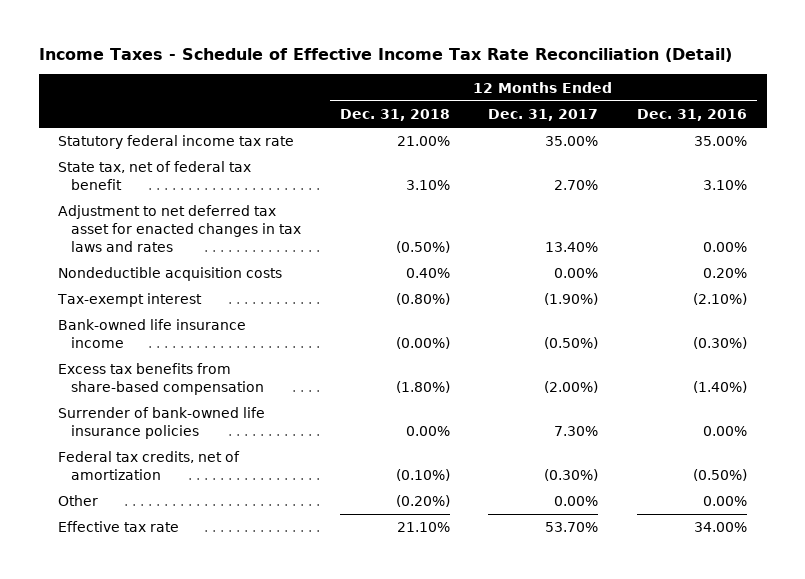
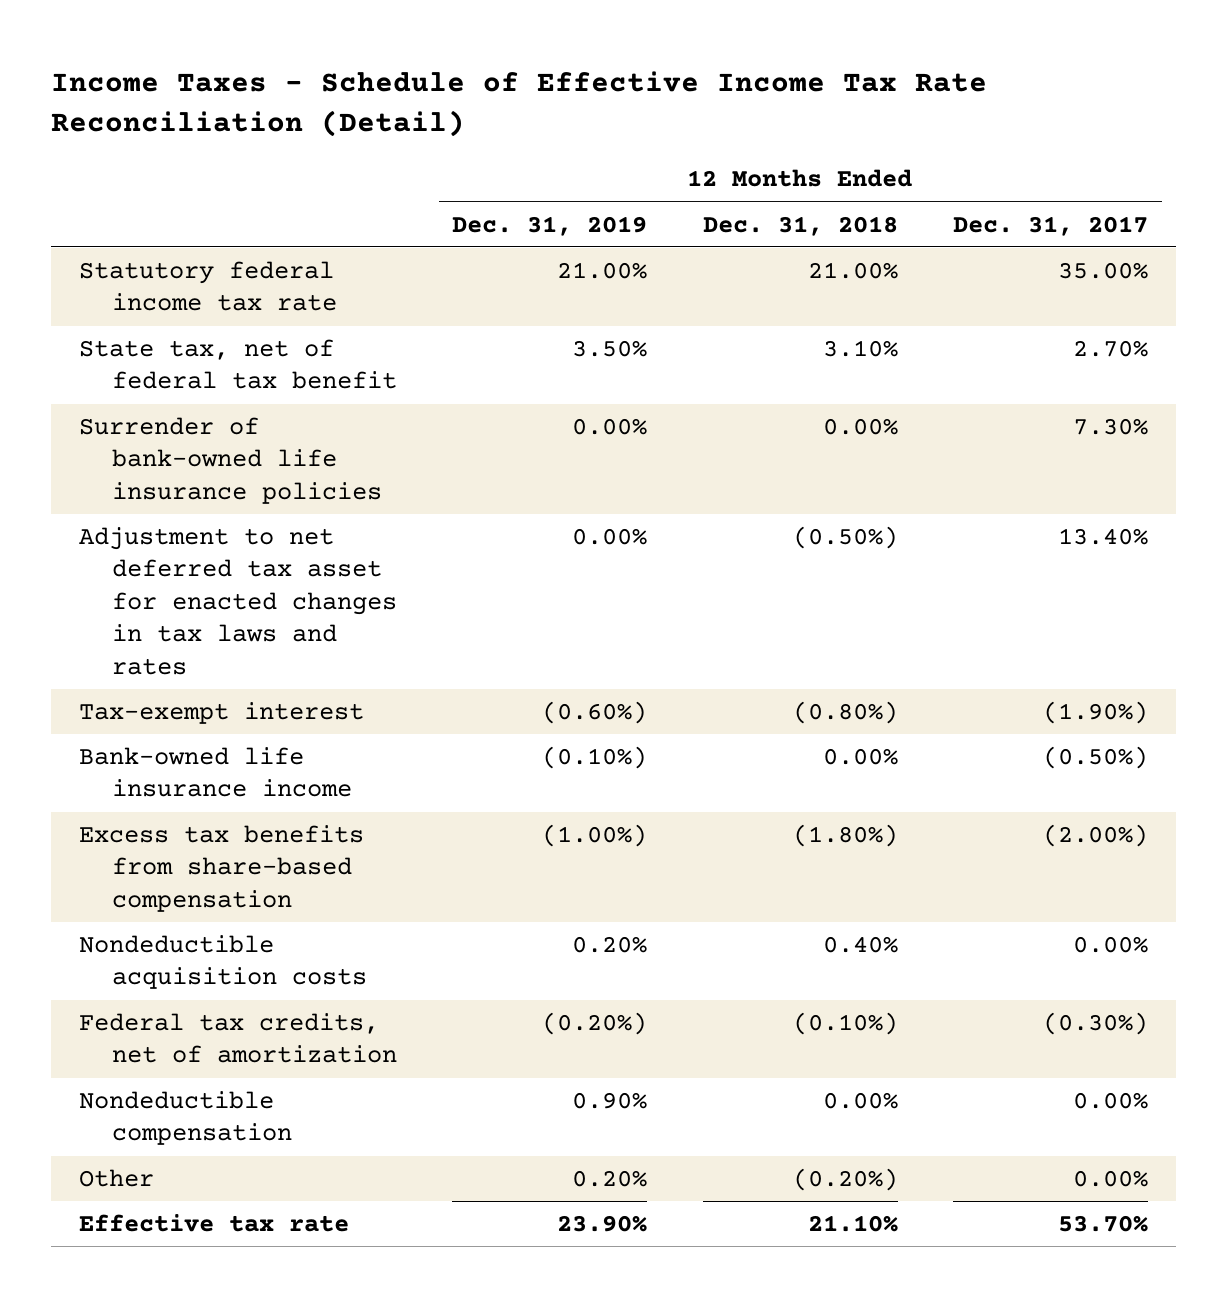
- | 12 Months Ended Dec. 31, 2018 | 12 Months Ended Dec. 31, 2017 | 12 Months Ended Dec. 31, 2016
+ | 12 Months Ended Dec. 31, 2019 | 12 Months Ended Dec. 31, 2018 | 12 Months Ended Dec. 31, 2017
moved up: Surrender of bank-owned life insurance policies | 0.00% | 0.00% | 7.30%
- Bank-owned life insurance income | (0.00%) | (0.50%) | (0.30%)
+ Bank-owned life insurance income | (0.10%) | 0.00% | (0.50%)
moved down: Nondeductible acquisition costs | 0.20% | 0.40% | 0.00%
+ Nondeductible compensation | 0.90% | 0.00% | 0.00%

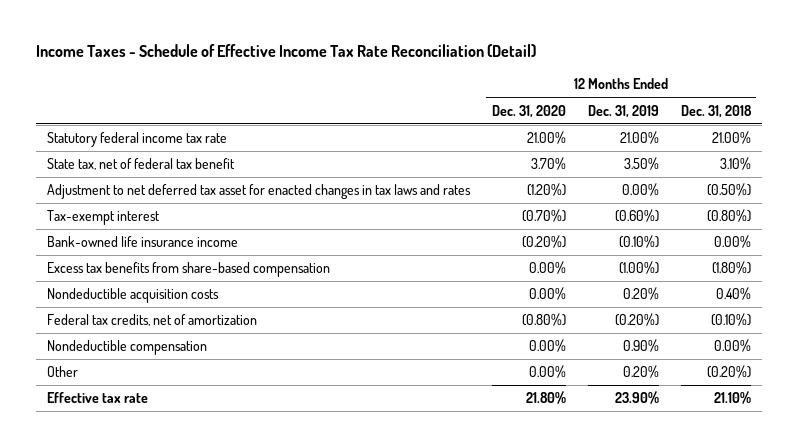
- | 12 Months Ended Dec. 31, 2019 | 12 Months Ended Dec. 31, 2018 | 12 Months Ended Dec. 31, 2017
+ | 12 Months Ended Dec. 31, 2020 | 12 Months Ended Dec. 31, 2019 | 12 Months Ended Dec. 31, 2018
- Surrender of bank-owned life insurance policies | 0.00% | 0.00% | 7.30%

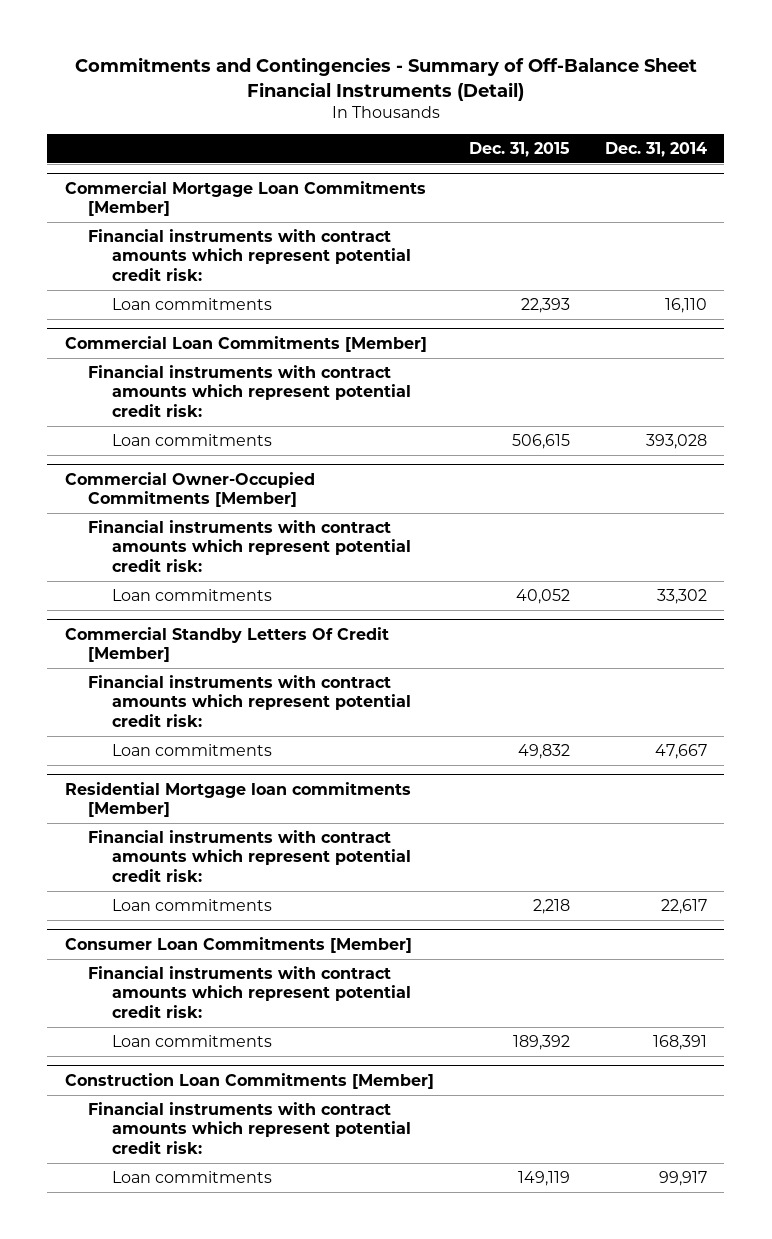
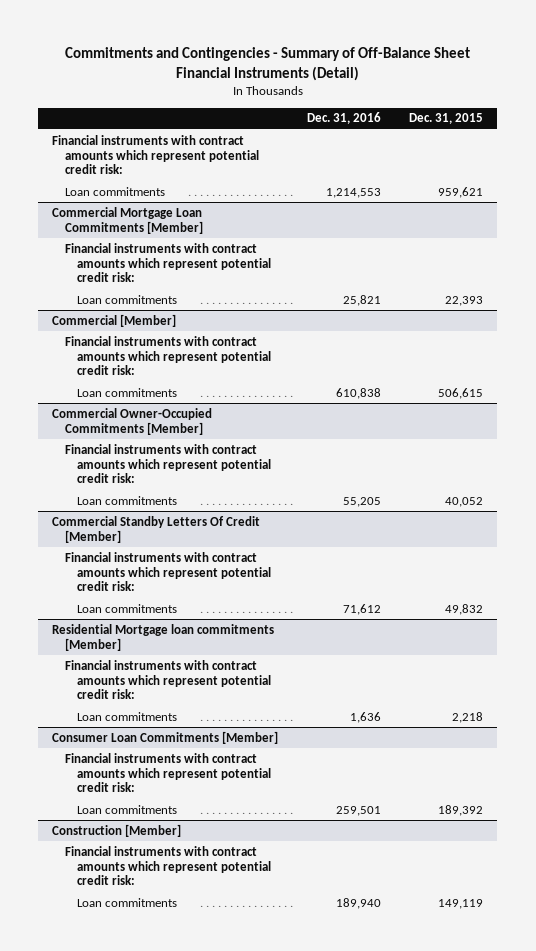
- | Dec. 31, 2015 | Dec. 31, 2014
+ | Dec. 31, 2016 | Dec. 31, 2015
+ Financial instruments with contract amounts which represent potential credit risk:
+ Loan commitments | 1,214,553 | 959,621
- Commercial Loan Commitments [Member]
+ Commercial [Member]
- Construction Loan Commitments [Member]
+ Construction [Member]

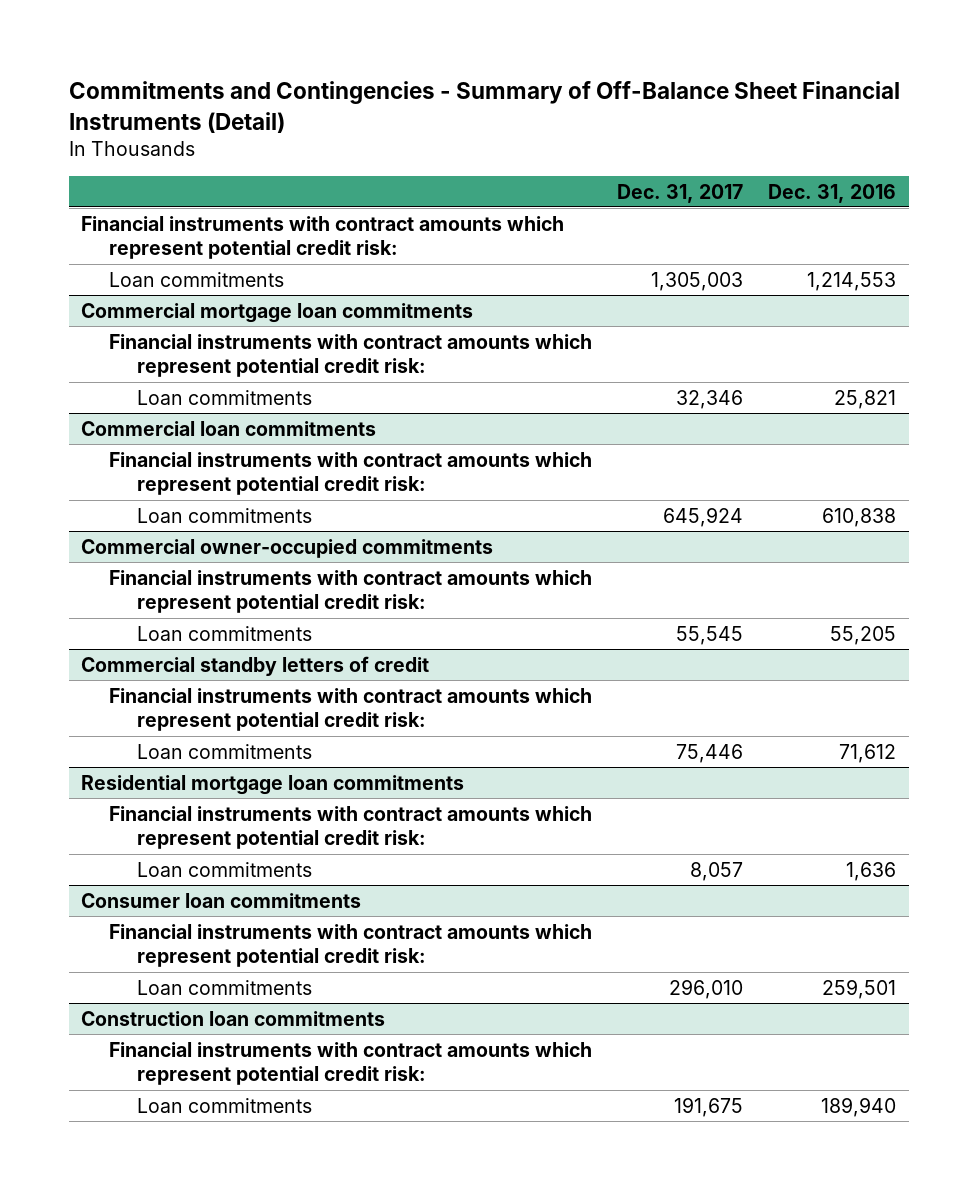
- | Dec. 31, 2016 | Dec. 31, 2015
+ | Dec. 31, 2017 | Dec. 31, 2016
- Commercial Mortgage Loan Commitments [Member]
+ Commercial mortgage loan commitments
- Commercial [Member]
+ Commercial loan commitments
- Commercial Owner-Occupied Commitments [Member]
+ Commercial owner-occupied commitments
- Commercial Standby Letters Of Credit [Member]
+ Commercial standby letters of credit
- Residential Mortgage loan commitments [Member]
+ Residential mortgage loan commitments
- Consumer Loan Commitments [Member]
+ Consumer loan commitments
- Construction [Member]
+ Construction loan commitments

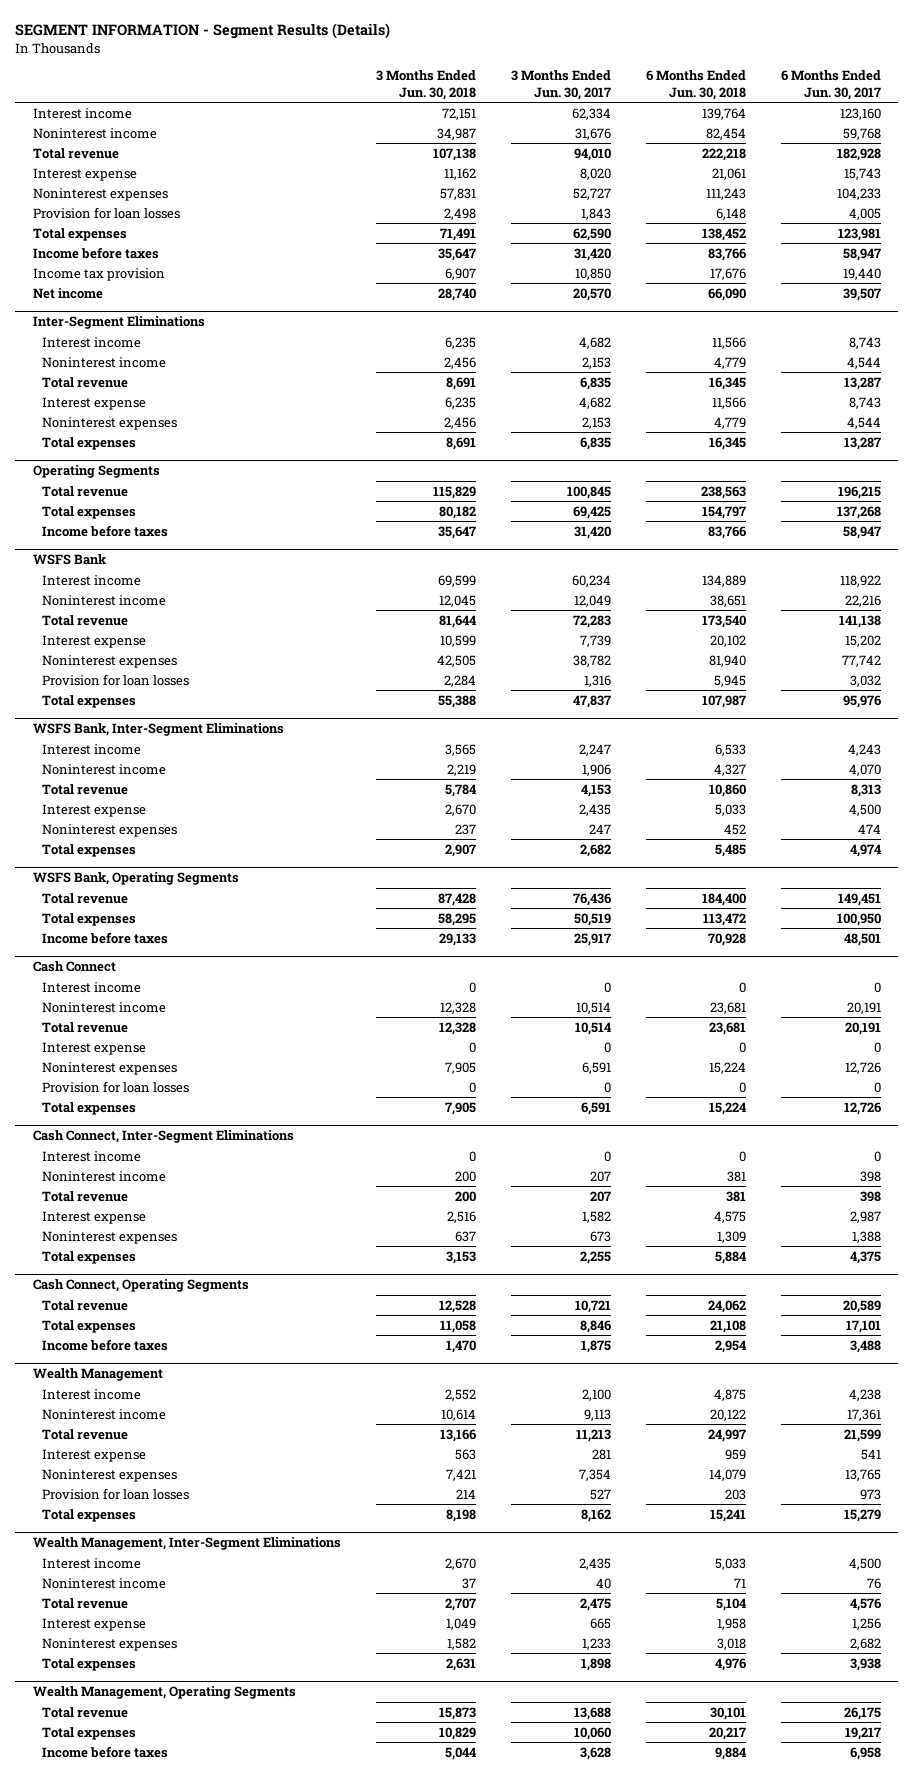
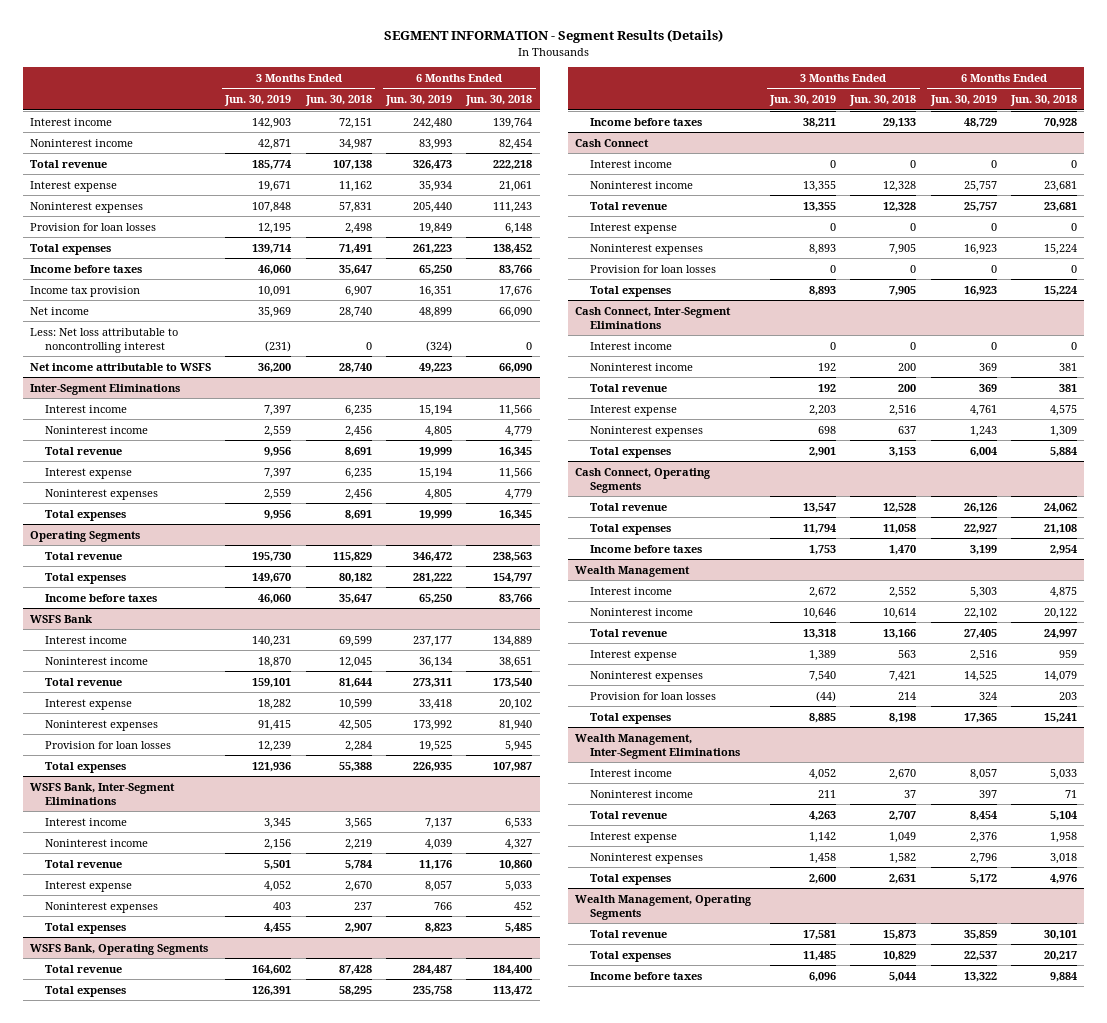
- | 3 Months Ended Jun. 30, 2018 | 3 Months Ended Jun. 30, 2017 | 6 Months Ended Jun. 30, 2018 | 6 Months Ended Jun. 30, 2017
+ | 3 Months Ended Jun. 30, 2019 | 3 Months Ended Jun. 30, 2018 | 6 Months Ended Jun. 30, 2019 | 6 Months Ended Jun. 30, 2018
+ Less: Net loss attributable to noncontrolling interest | (231) | 0 | (324) | 0
+ Net income attributable to WSFS | 36,200 | 28,740 | 49,223 | 66,090

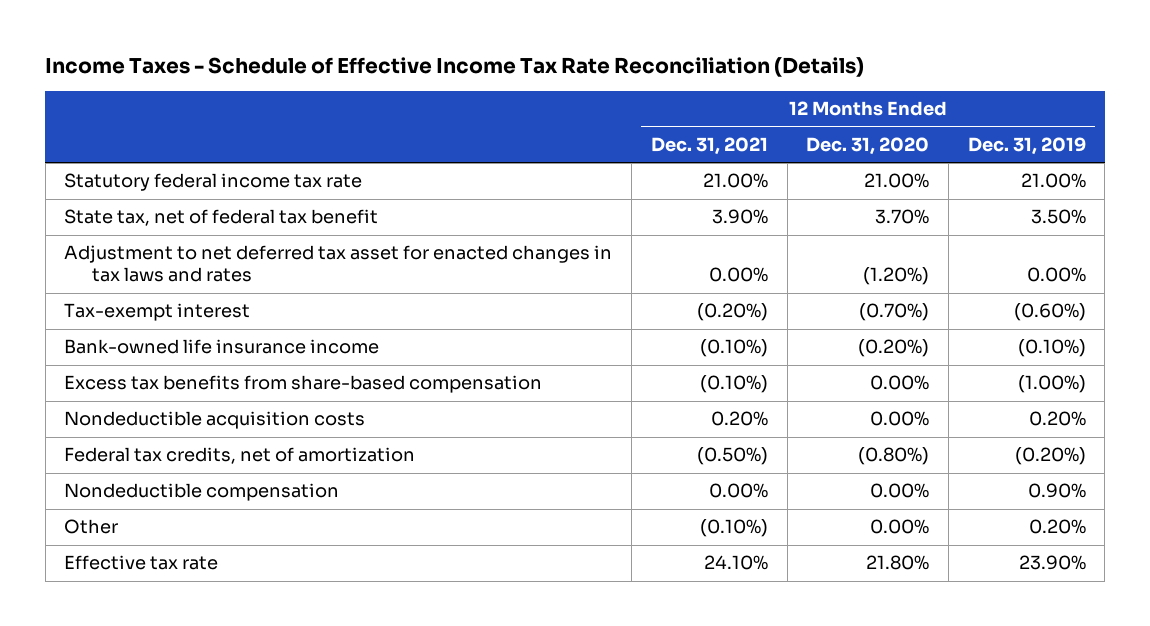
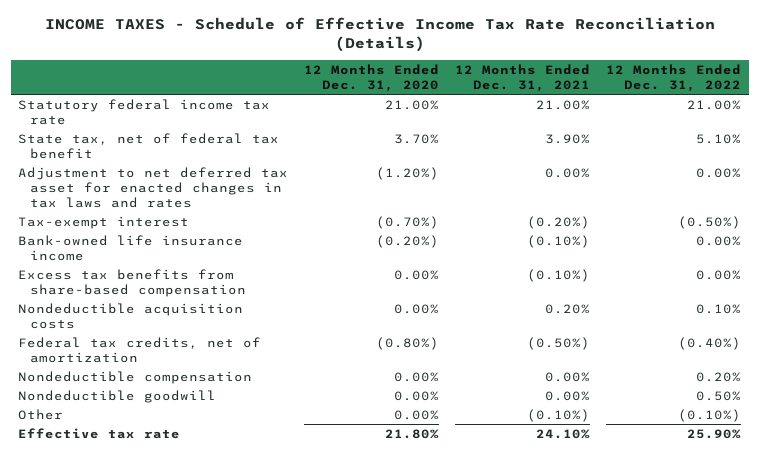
- Income Taxes - Schedule of Effective Income Tax Rate Reconciliation (Details)
+ INCOME TAXES - Schedule of Effective Income Tax Rate Reconciliation (Details)
- | 12 Months Ended Dec. 31, 2021 | 12 Months Ended Dec. 31, 2020 | 12 Months Ended Dec. 31, 2019
+ | 12 Months Ended Dec. 31, 2020 | 12 Months Ended Dec. 31, 2021 | 12 Months Ended Dec. 31, 2022
+ Nondeductible goodwill | 0.00% | 0.00% | 0.50%

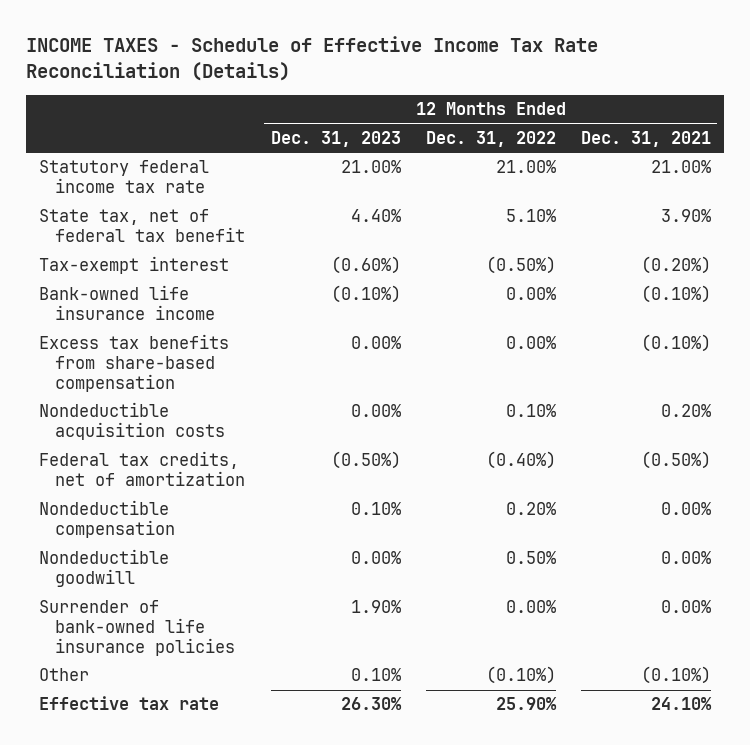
- | 12 Months Ended Dec. 31, 2020 | 12 Months Ended Dec. 31, 2021 | 12 Months Ended Dec. 31, 2022
+ | 12 Months Ended Dec. 31, 2023 | 12 Months Ended Dec. 31, 2022 | 12 Months Ended Dec. 31, 2021
- Adjustment to net deferred tax asset for enacted changes in tax laws and rates | (1.20%) | 0.00% | 0.00%
+ Surrender of bank-owned life insurance policies | 1.90% | 0.00% | 0.00%

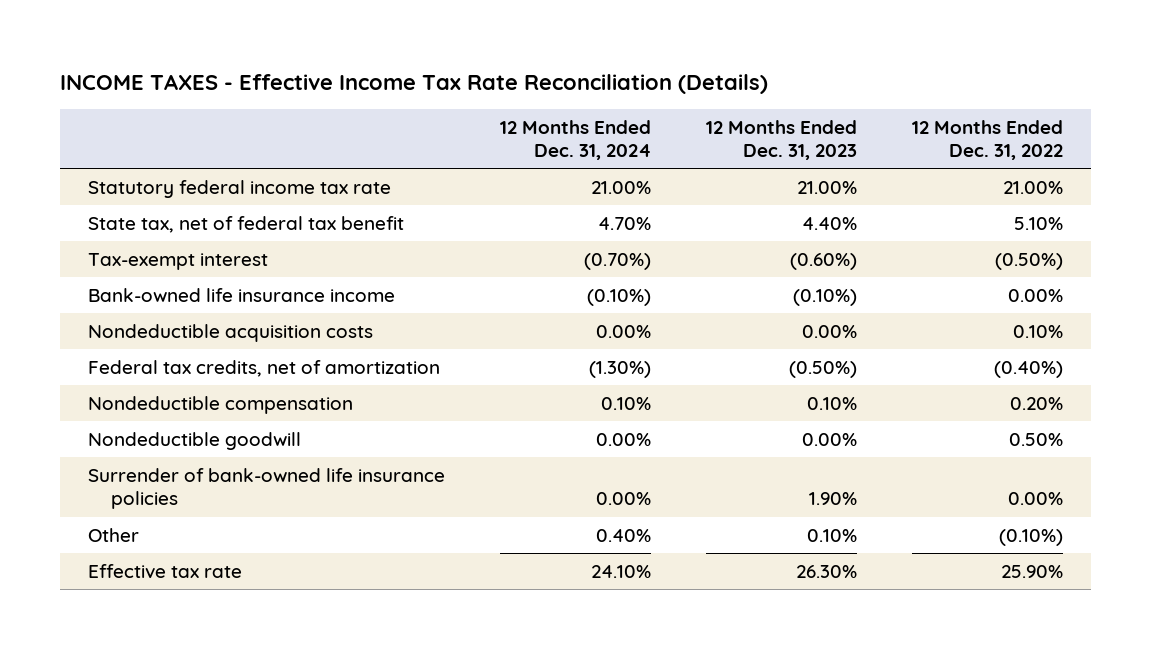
- INCOME TAXES - Schedule of Effective Income Tax Rate Reconciliation (Details)
+ INCOME TAXES - Effective Income Tax Rate Reconciliation (Details)
- | 12 Months Ended Dec. 31, 2023 | 12 Months Ended Dec. 31, 2022 | 12 Months Ended Dec. 31, 2021
+ | 12 Months Ended Dec. 31, 2024 | 12 Months Ended Dec. 31, 2023 | 12 Months Ended Dec. 31, 2022
- Excess tax benefits from share-based compensation | 0.00% | 0.00% | (0.10%)

